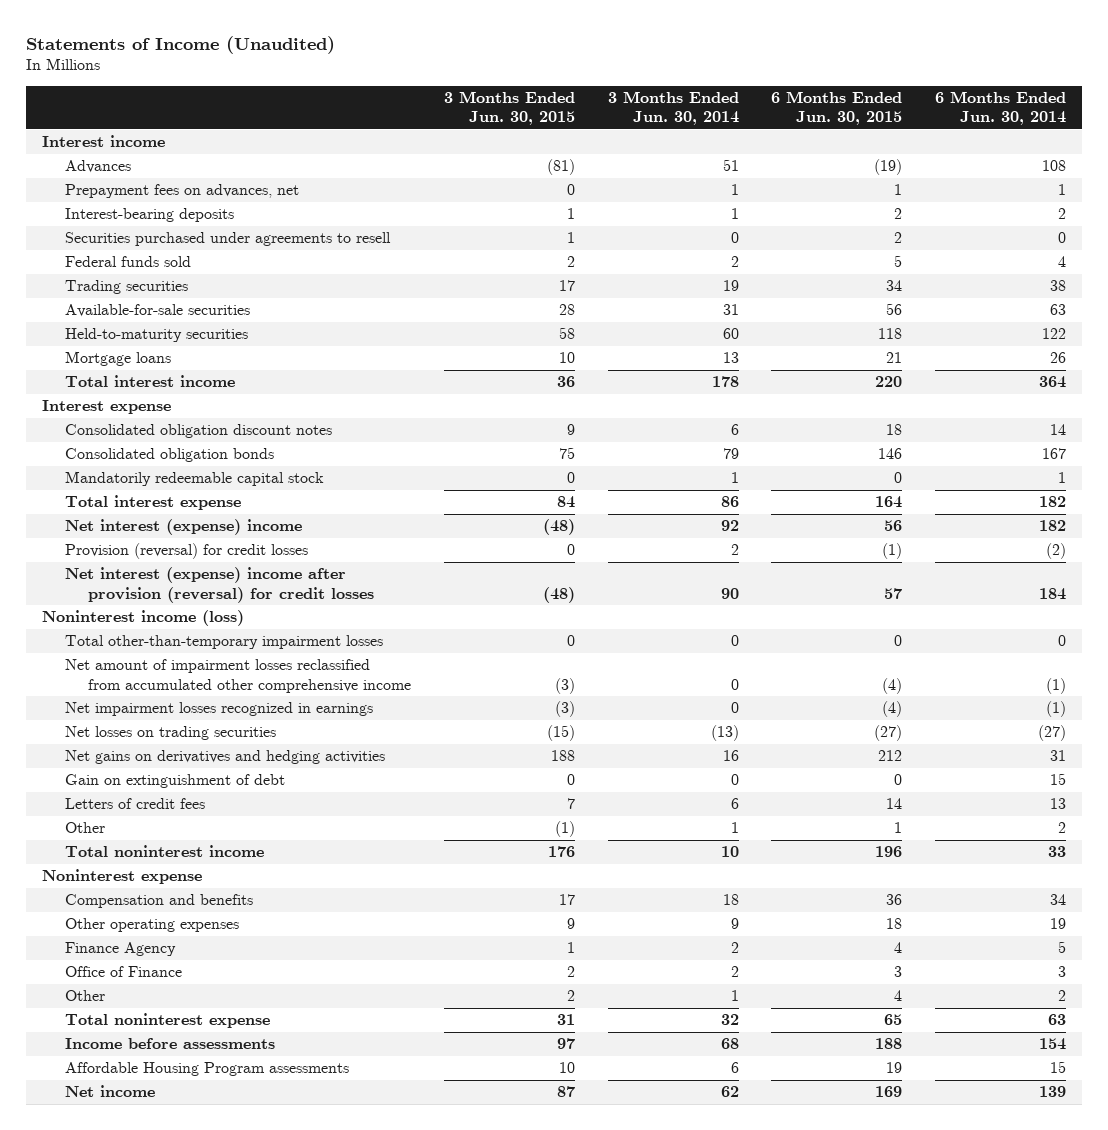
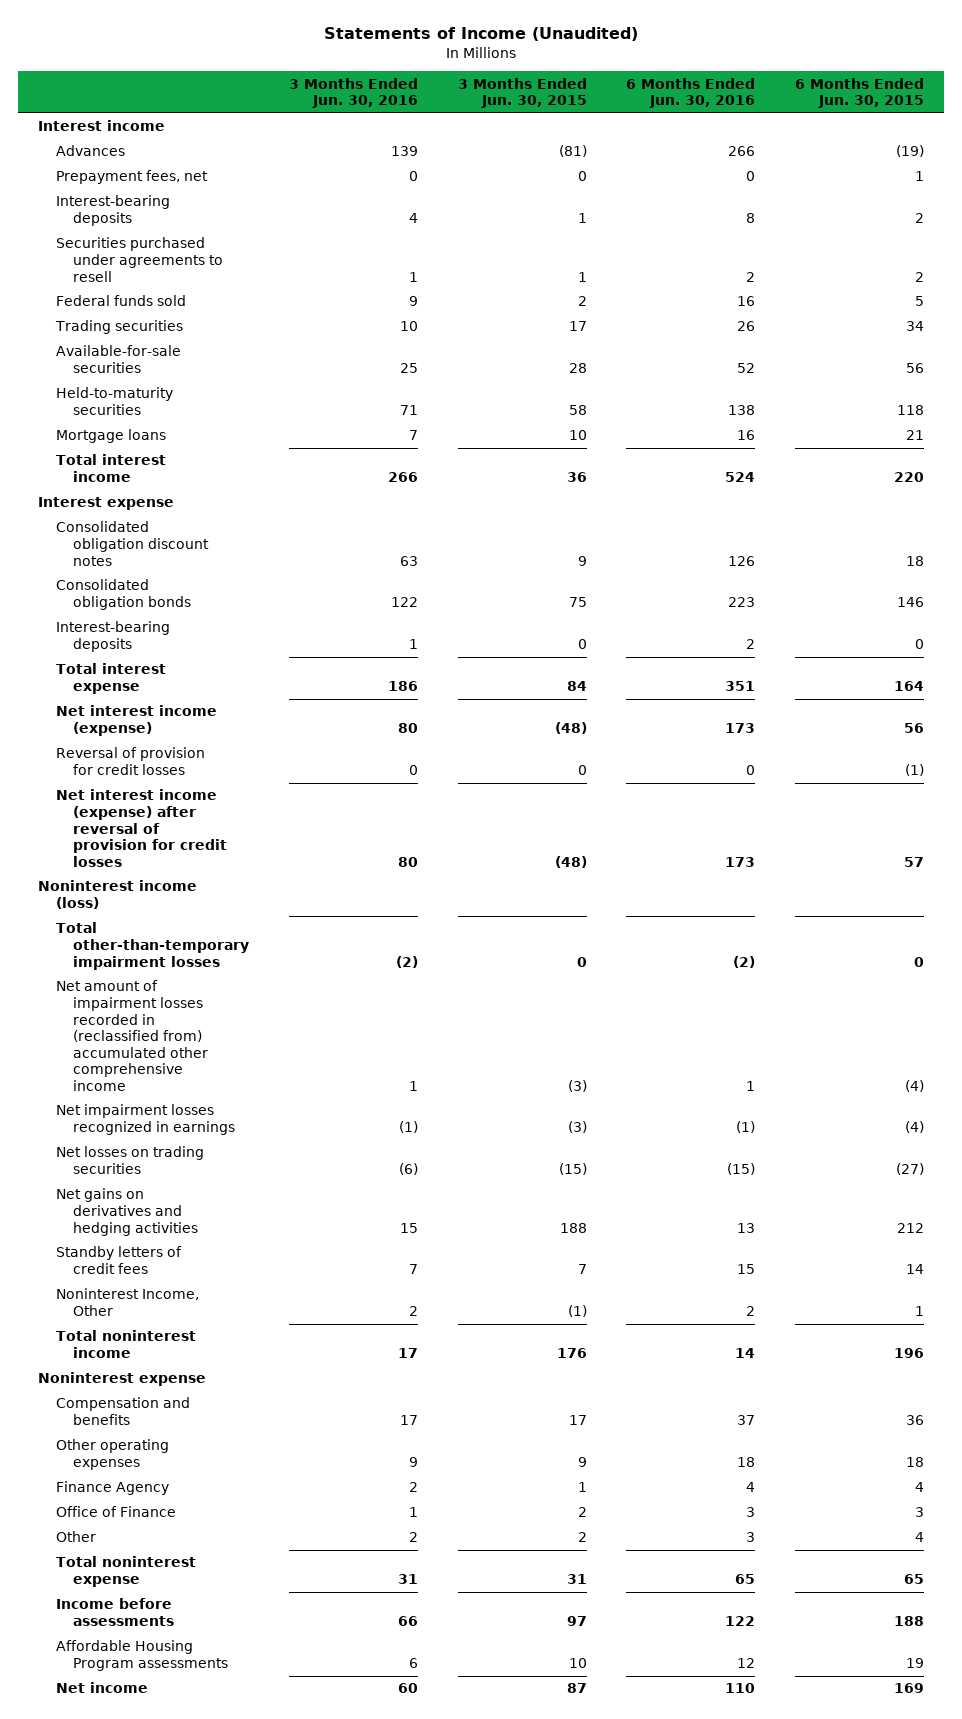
- | 3 Months Ended Jun. 30, 2015 | 3 Months Ended Jun. 30, 2014 | 6 Months Ended Jun. 30, 2015 | 6 Months Ended Jun. 30, 2014
+ | 3 Months Ended Jun. 30, 2016 | 3 Months Ended Jun. 30, 2015 | 6 Months Ended Jun. 30, 2016 | 6 Months Ended Jun. 30, 2015
- Prepayment fees on advances, net | 0 | 1 | 1 | 1
+ Prepayment fees, net | 0 | 0 | 0 | 1
- Mandatorily redeemable capital stock | 0 | 1 | 0 | 1
+ Interest-bearing deposits | 1 | 0 | 2 | 0
- Net interest (expense) income | (48) | 92 | 56 | 182
- Provision (reversal) for credit losses | 0 | 2 | (1) | (2)
- Net interest (expense) income after provision (reversal) for credit losses | (48) | 90 | 57 | 184
+ Net interest income (expense) | 80 | (48) | 173 | 56
+ Reversal of provision for credit losses | 0 | 0 | 0 | (1)
+ Net interest income (expense) after reversal of provision for credit losses | 80 | (48) | 173 | 57
- Net amount of impairment losses reclassified from accumulated other comprehensive income | (3) | 0 | (4) | (1)
+ Net amount of impairment losses recorded in (reclassified from) accumulated other comprehensive income | 1 | (3) | 1 | (4)
- Gain on extinguishment of debt | 0 | 0 | 0 | 15
- Letters of credit fees | 7 | 6 | 14 | 13
- Other | (1) | 1 | 1 | 2
+ Standby letters of credit fees | 7 | 7 | 15 | 14
+ Noninterest Income, Other | 2 | (1) | 2 | 1

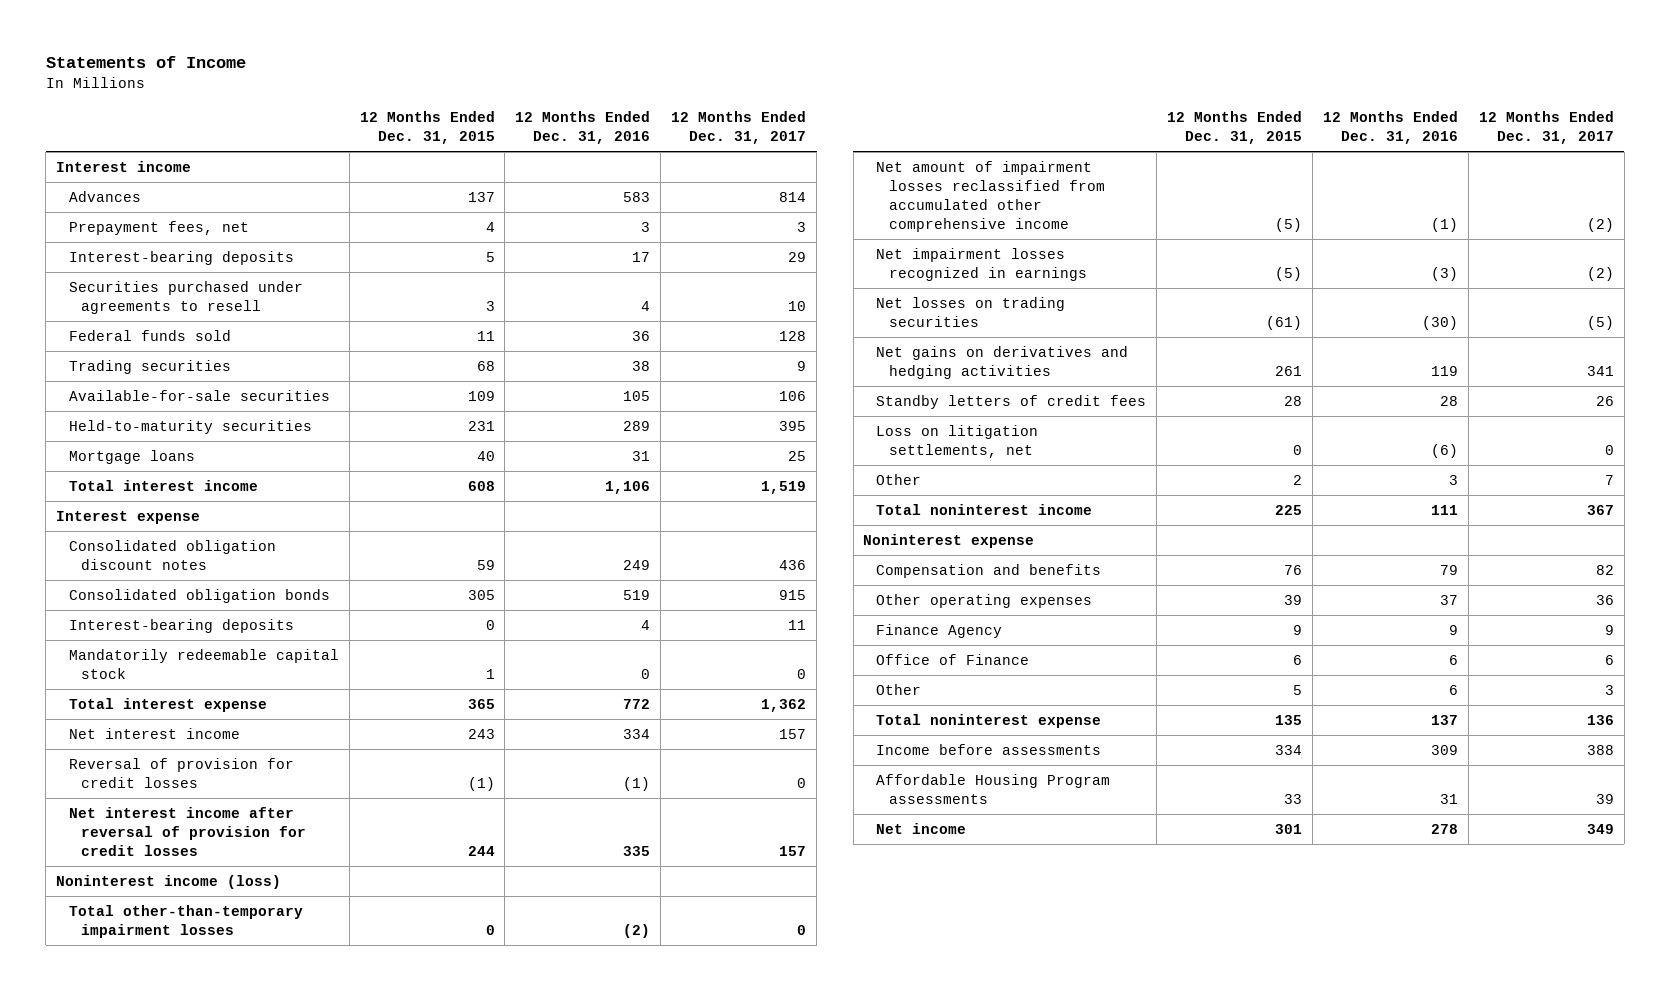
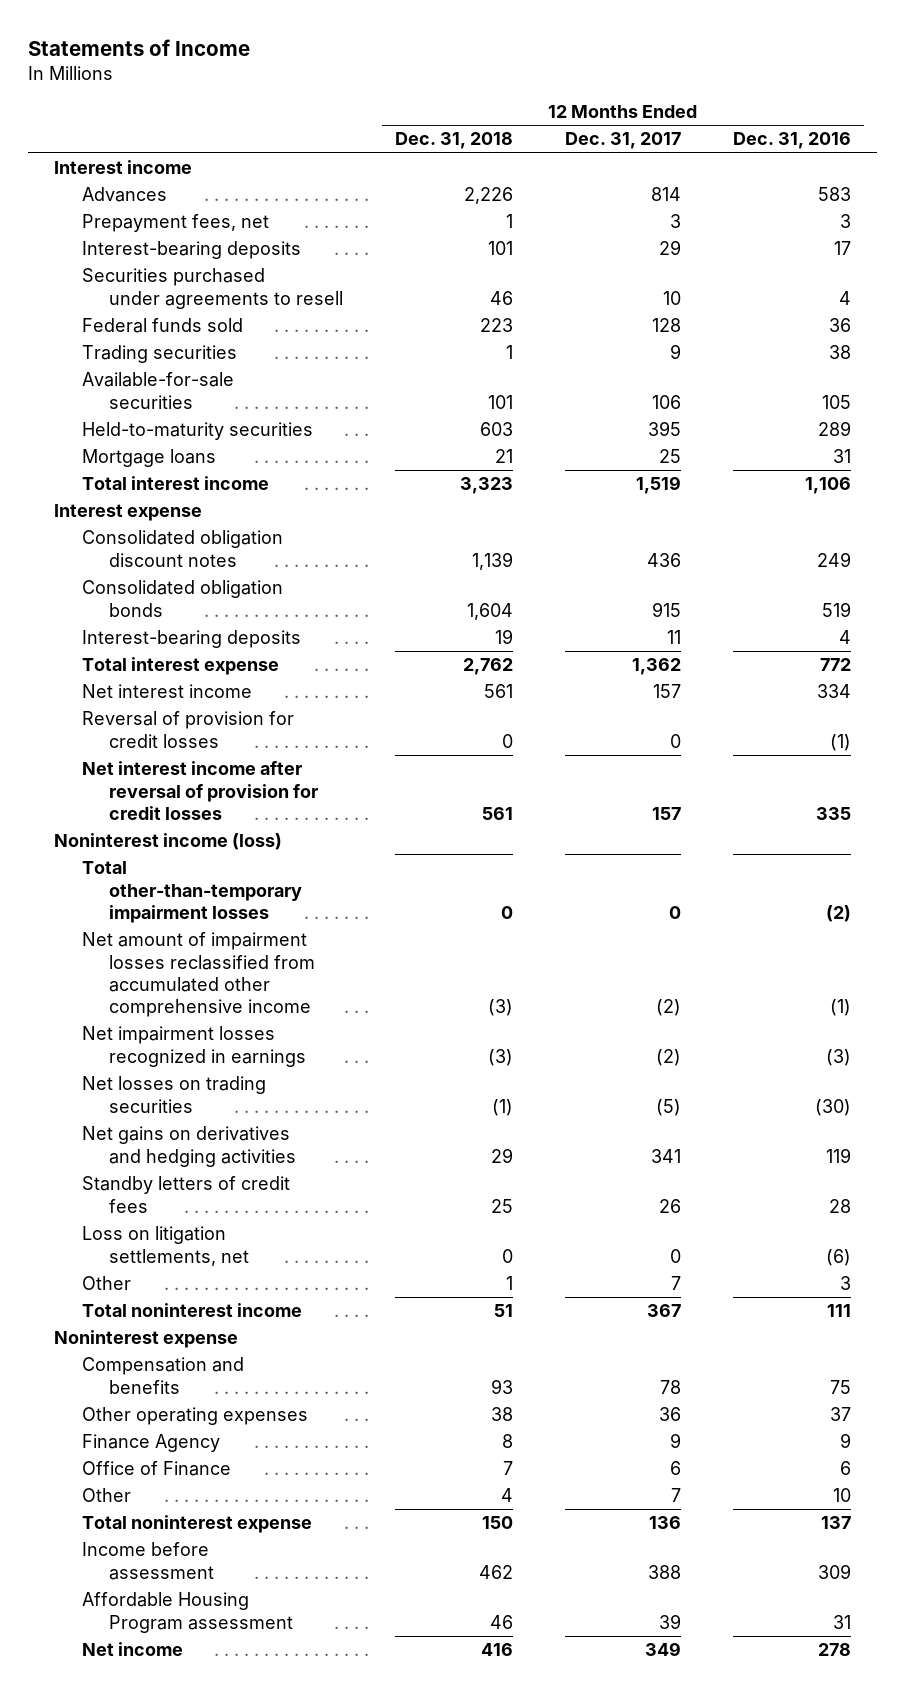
- | 12 Months Ended Dec. 31, 2015 | 12 Months Ended Dec. 31, 2016 | 12 Months Ended Dec. 31, 2017
+ | 12 Months Ended Dec. 31, 2018 | 12 Months Ended Dec. 31, 2017 | 12 Months Ended Dec. 31, 2016
- Mandatorily redeemable capital stock | 1 | 0 | 0
- Compensation and benefits | 76 | 79 | 82
+ Compensation and benefits | 93 | 78 | 75
- Other | 5 | 6 | 3
+ Other | 4 | 7 | 10
- Income before assessments | 334 | 309 | 388
- Affordable Housing Program assessments | 33 | 31 | 39
+ Income before assessment | 462 | 388 | 309
+ Affordable Housing Program assessment | 46 | 39 | 31

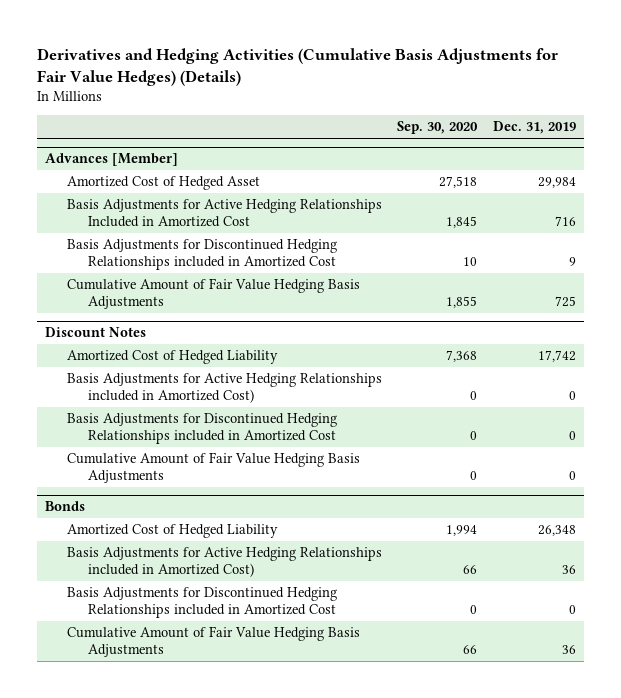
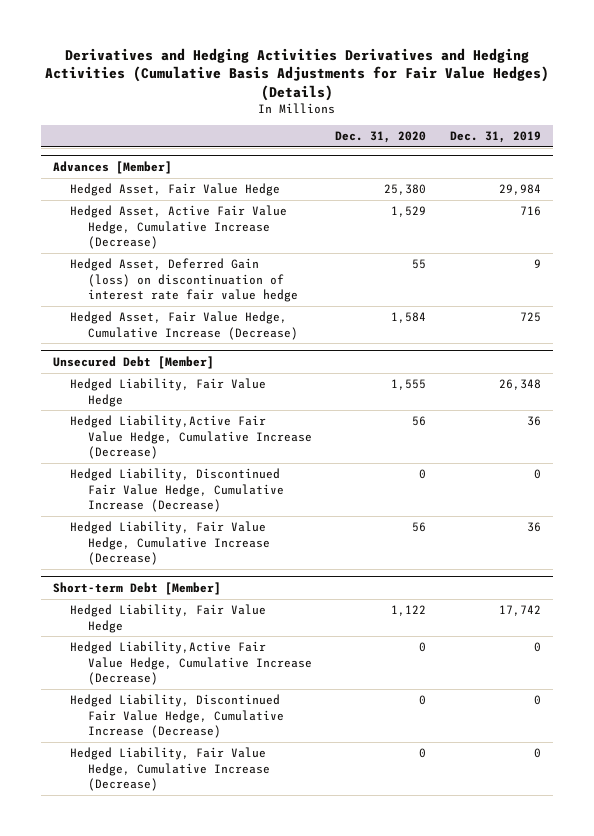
- Derivatives and Hedging Activities (Cumulative Basis Adjustments for Fair Value Hedges) (Details)
+ Derivatives and Hedging Activities Derivatives and Hedging Activities (Cumulative Basis Adjustments for Fair Value Hedges) (Details)
- | Sep. 30, 2020 | Dec. 31, 2019
+ | Dec. 31, 2020 | Dec. 31, 2019
@ Advances [Member]
- Amortized Cost of Hedged Asset | 27,518 | 29,984
- Basis Adjustments for Active Hedging Relationships Included in Amortized Cost | 1,845 | 716
- Basis Adjustments for Discontinued Hedging Relationships included in Amortized Cost | 10 | 9
- Cumulative Amount of Fair Value Hedging Basis Adjustments | 1,855 | 725
- Discount Notes
- Amortized Cost of Hedged Liability | 7,368 | 17,742
- Basis Adjustments for Active Hedging Relationships included in Amortized Cost) | 0 | 0
- Basis Adjustments for Discontinued Hedging Relationships included in Amortized Cost | 0 | 0
- Cumulative Amount of Fair Value Hedging Basis Adjustments | 0 | 0
- Bonds
- Amortized Cost of Hedged Liability | 1,994 | 26,348
- Basis Adjustments for Active Hedging Relationships included in Amortized Cost) | 66 | 36
- Basis Adjustments for Discontinued Hedging Relationships included in Amortized Cost | 0 | 0
- Cumulative Amount of Fair Value Hedging Basis Adjustments | 66 | 36
@ Advances [Member]
+ Hedged Asset, Fair Value Hedge | 25,380 | 29,984
+ Hedged Asset, Active Fair Value Hedge, Cumulative Increase (Decrease) | 1,529 | 716
+ Hedged Asset, Deferred Gain (loss) on discontinuation of interest rate fair value hedge | 55 | 9
+ Hedged Asset, Fair Value Hedge, Cumulative Increase (Decrease) | 1,584 | 725
+ Unsecured Debt [Member]
+ Hedged Liability, Fair Value Hedge | 1,555 | 26,348
+ Hedged Liability,Active Fair Value Hedge, Cumulative Increase (Decrease) | 56 | 36
+ Hedged Liability, Discontinued Fair Value Hedge, Cumulative Increase (Decrease) | 0 | 0
+ Hedged Liability, Fair Value Hedge, Cumulative Increase (Decrease) | 56 | 36
+ Short-term Debt [Member]
+ Hedged Liability, Fair Value Hedge | 1,122 | 17,742
+ Hedged Liability,Active Fair Value Hedge, Cumulative Increase (Decrease) | 0 | 0
+ Hedged Liability, Discontinued Fair Value Hedge, Cumulative Increase (Decrease) | 0 | 0
+ Hedged Liability, Fair Value Hedge, Cumulative Increase (Decrease) | 0 | 0

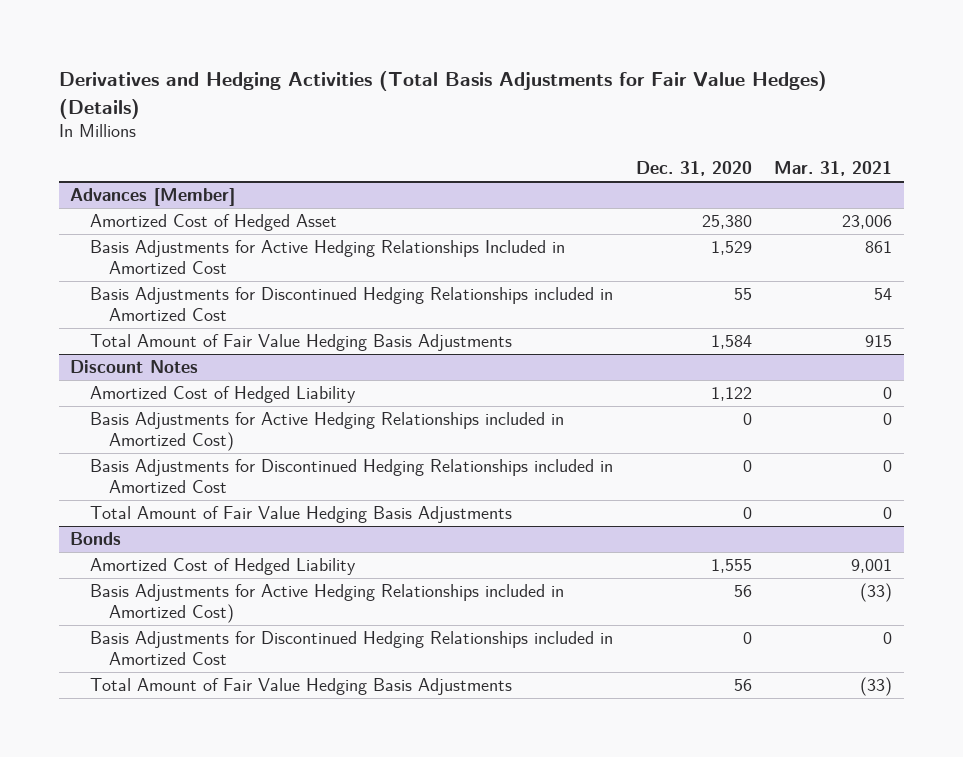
- Derivatives and Hedging Activities Derivatives and Hedging Activities (Cumulative Basis Adjustments for Fair Value Hedges) (Details)
+ Derivatives and Hedging Activities (Total Basis Adjustments for Fair Value Hedges) (Details)
- | Dec. 31, 2020 | Dec. 31, 2019
+ | Dec. 31, 2020 | Mar. 31, 2021
@ Advances [Member]
- Hedged Asset, Fair Value Hedge | 25,380 | 29,984
- Hedged Asset, Active Fair Value Hedge, Cumulative Increase (Decrease) | 1,529 | 716
- Hedged Asset, Deferred Gain (loss) on discontinuation of interest rate fair value hedge | 55 | 9
- Hedged Asset, Fair Value Hedge, Cumulative Increase (Decrease) | 1,584 | 725
- Unsecured Debt [Member]
- Hedged Liability, Fair Value Hedge | 1,555 | 26,348
- Hedged Liability,Active Fair Value Hedge, Cumulative Increase (Decrease) | 56 | 36
- Hedged Liability, Discontinued Fair Value Hedge, Cumulative Increase (Decrease) | 0 | 0
- Hedged Liability, Fair Value Hedge, Cumulative Increase (Decrease) | 56 | 36
- Short-term Debt [Member]
- Hedged Liability, Fair Value Hedge | 1,122 | 17,742
- Hedged Liability,Active Fair Value Hedge, Cumulative Increase (Decrease) | 0 | 0
- Hedged Liability, Discontinued Fair Value Hedge, Cumulative Increase (Decrease) | 0 | 0
- Hedged Liability, Fair Value Hedge, Cumulative Increase (Decrease) | 0 | 0
@ Advances [Member]
+ Amortized Cost of Hedged Asset | 25,380 | 23,006
+ Basis Adjustments for Active Hedging Relationships Included in Amortized Cost | 1,529 | 861
+ Basis Adjustments for Discontinued Hedging Relationships included in Amortized Cost | 55 | 54
+ Total Amount of Fair Value Hedging Basis Adjustments | 1,584 | 915
+ Discount Notes
+ Amortized Cost of Hedged Liability | 1,122 | 0
+ Basis Adjustments for Active Hedging Relationships included in Amortized Cost) | 0 | 0
+ Basis Adjustments for Discontinued Hedging Relationships included in Amortized Cost | 0 | 0
+ Total Amount of Fair Value Hedging Basis Adjustments | 0 | 0
+ Bonds
+ Amortized Cost of Hedged Liability | 1,555 | 9,001
+ Basis Adjustments for Active Hedging Relationships included in Amortized Cost) | 56 | (33)
+ Basis Adjustments for Discontinued Hedging Relationships included in Amortized Cost | 0 | 0
+ Total Amount of Fair Value Hedging Basis Adjustments | 56 | (33)

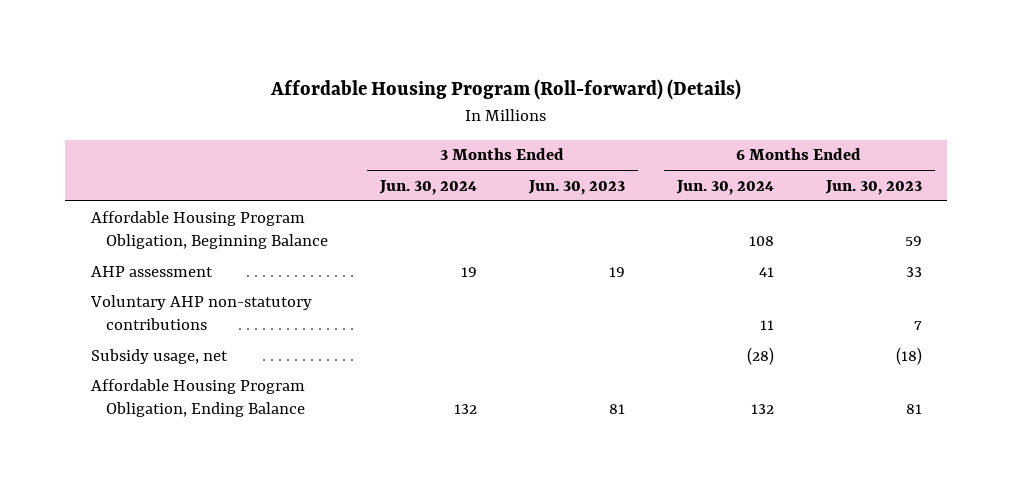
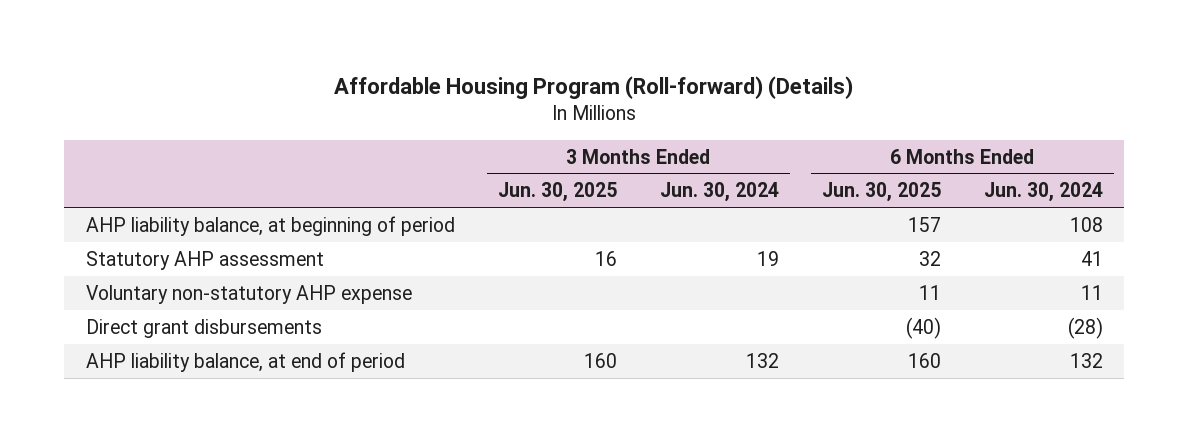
- | 3 Months Ended Jun. 30, 2024 | 3 Months Ended Jun. 30, 2023 | 6 Months Ended Jun. 30, 2024 | 6 Months Ended Jun. 30, 2023
+ | 3 Months Ended Jun. 30, 2025 | 3 Months Ended Jun. 30, 2024 | 6 Months Ended Jun. 30, 2025 | 6 Months Ended Jun. 30, 2024
- Affordable Housing Program Obligation, Beginning Balance | | | 108 | 59
- AHP assessment | 19 | 19 | 41 | 33
- Voluntary AHP non-statutory contributions | | | 11 | 7
- Subsidy usage, net | | | (28) | (18)
- Affordable Housing Program Obligation, Ending Balance | 132 | 81 | 132 | 81
+ AHP liability balance, at beginning of period | | | 157 | 108
+ Statutory AHP assessment | 16 | 19 | 32 | 41
+ Voluntary non-statutory AHP expense | | | 11 | 11
+ Direct grant disbursements | | | (40) | (28)
+ AHP liability balance, at end of period | 160 | 132 | 160 | 132

